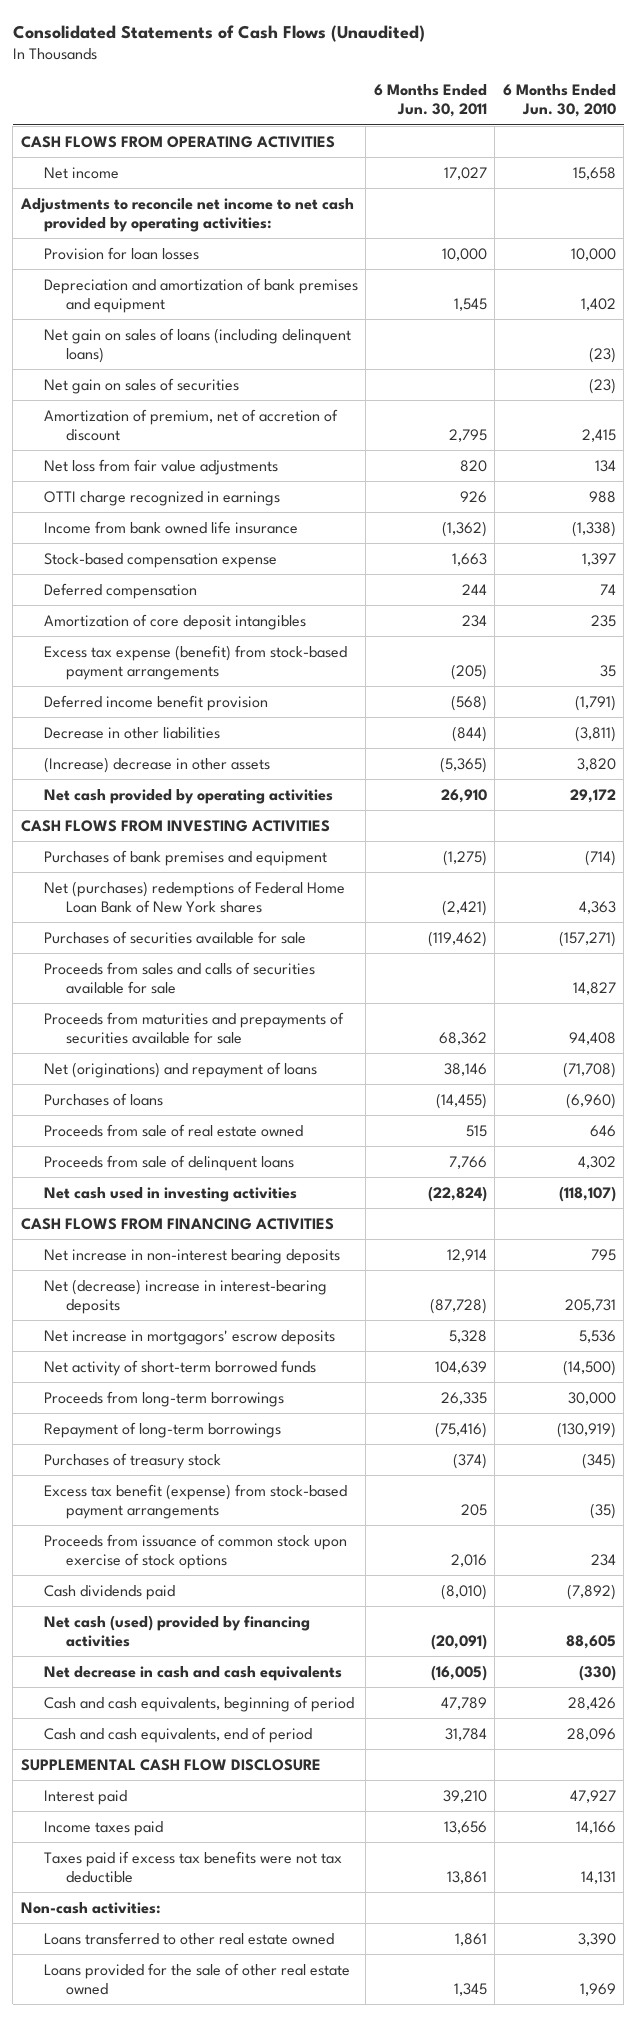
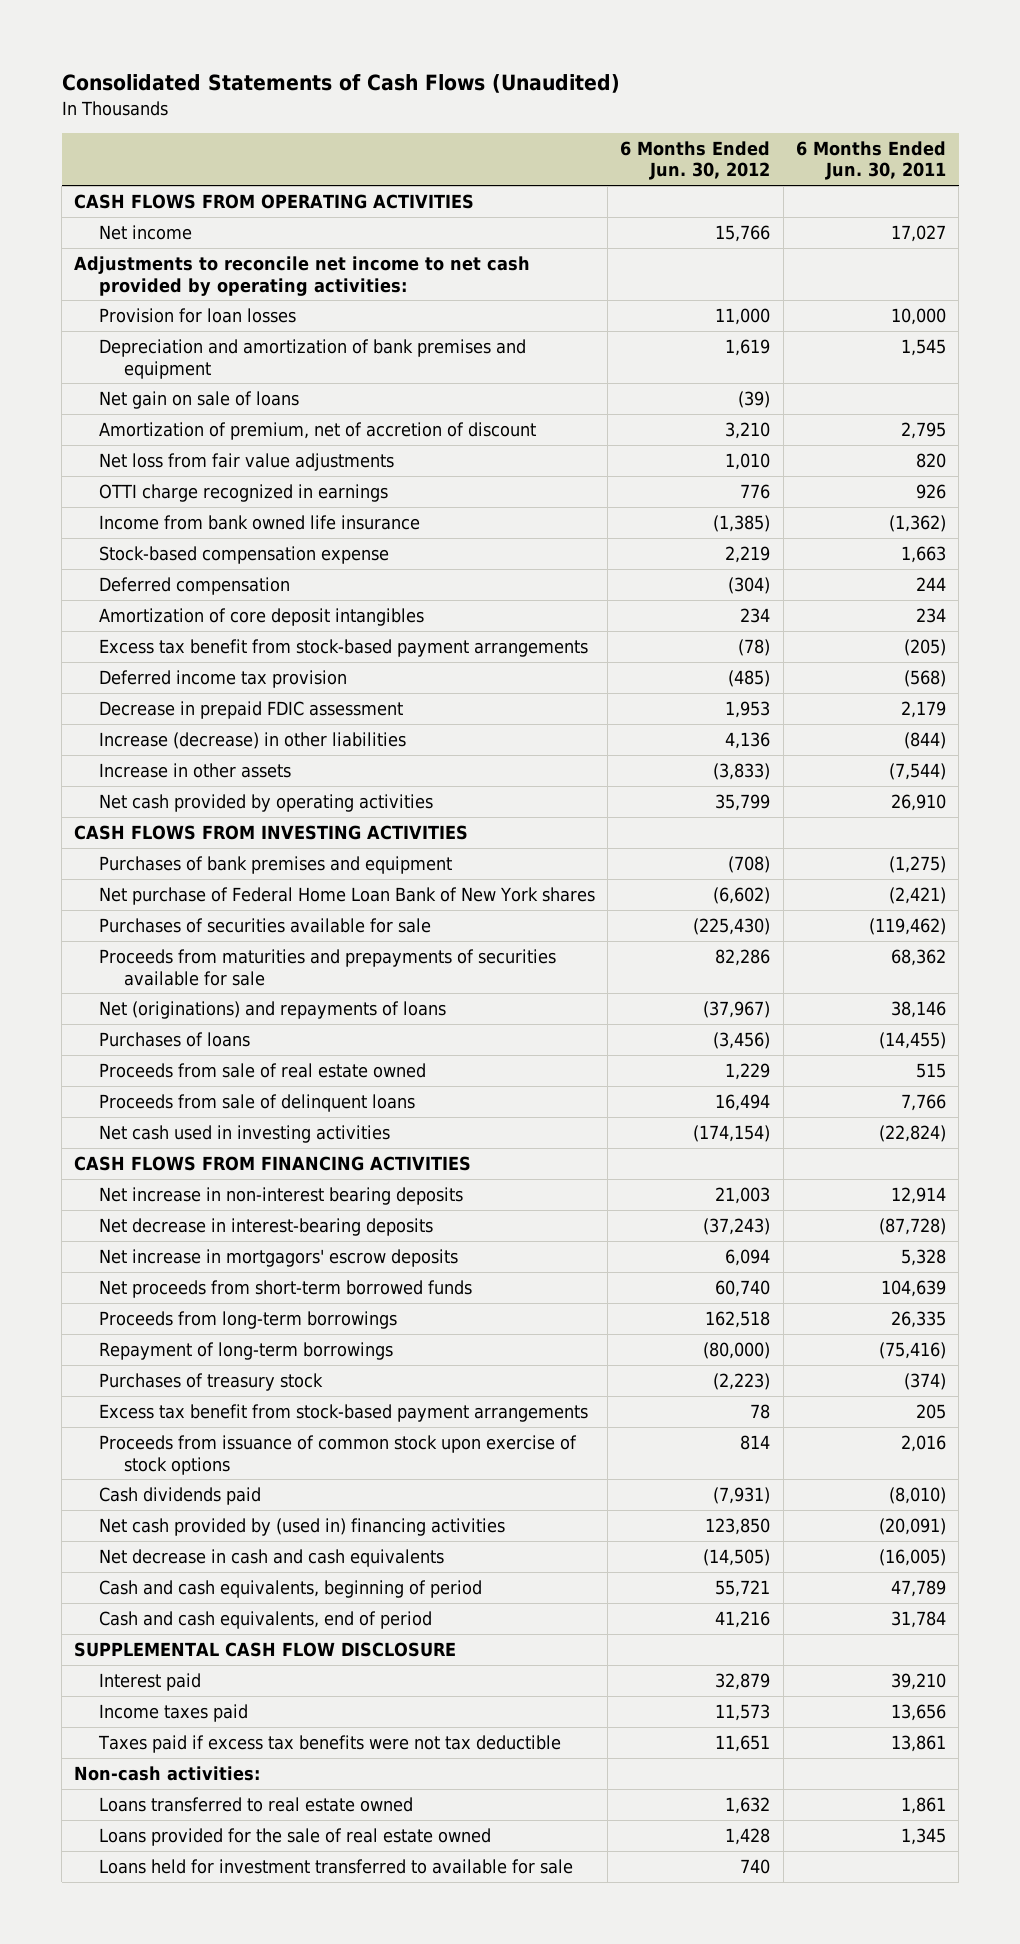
- | 6 Months Ended Jun. 30, 2011 | 6 Months Ended Jun. 30, 2010
+ | 6 Months Ended Jun. 30, 2012 | 6 Months Ended Jun. 30, 2011
- Net gain on sales of loans (including delinquent loans) | | (23)
- Net gain on sales of securities | | (23)
+ Net gain on sale of loans | (39) |
- Excess tax expense (benefit) from stock-based payment arrangements | (205) | 35
- Deferred income benefit provision | (568) | (1,791)
- Decrease in other liabilities | (844) | (3,811)
- (Increase) decrease in other assets | (5,365) | 3,820
+ Excess tax benefit from stock-based payment arrangements | (78) | (205)
+ Deferred income tax provision | (485) | (568)
+ Decrease in prepaid FDIC assessment | 1,953 | 2,179
+ Increase (decrease) in other liabilities | 4,136 | (844)
+ Increase in other assets | (3,833) | (7,544)
- Net (purchases) redemptions of Federal Home Loan Bank of New York shares | (2,421) | 4,363
+ Net purchase of Federal Home Loan Bank of New York shares | (6,602) | (2,421)
- Proceeds from sales and calls of securities available for sale | | 14,827
- Net (originations) and repayment of loans | 38,146 | (71,708)
+ Net (originations) and repayments of loans | (37,967) | 38,146
- Net (decrease) increase in interest-bearing deposits | (87,728) | 205,731
+ Net decrease in interest-bearing deposits | (37,243) | (87,728)
- Net activity of short-term borrowed funds | 104,639 | (14,500)
+ Net proceeds from short-term borrowed funds | 60,740 | 104,639
- Excess tax benefit (expense) from stock-based payment arrangements | 205 | (35)
+ Excess tax benefit from stock-based payment arrangements | 78 | 205
- Net cash (used) provided by financing activities | (20,091) | 88,605
+ Net cash provided by (used in) financing activities | 123,850 | (20,091)
- Loans transferred to other real estate owned | 1,861 | 3,390
- Loans provided for the sale of other real estate owned | 1,345 | 1,969
+ Loans transferred to real estate owned | 1,632 | 1,861
+ Loans provided for the sale of real estate owned | 1,428 | 1,345
+ Loans held for investment transferred to available for sale | 740 |

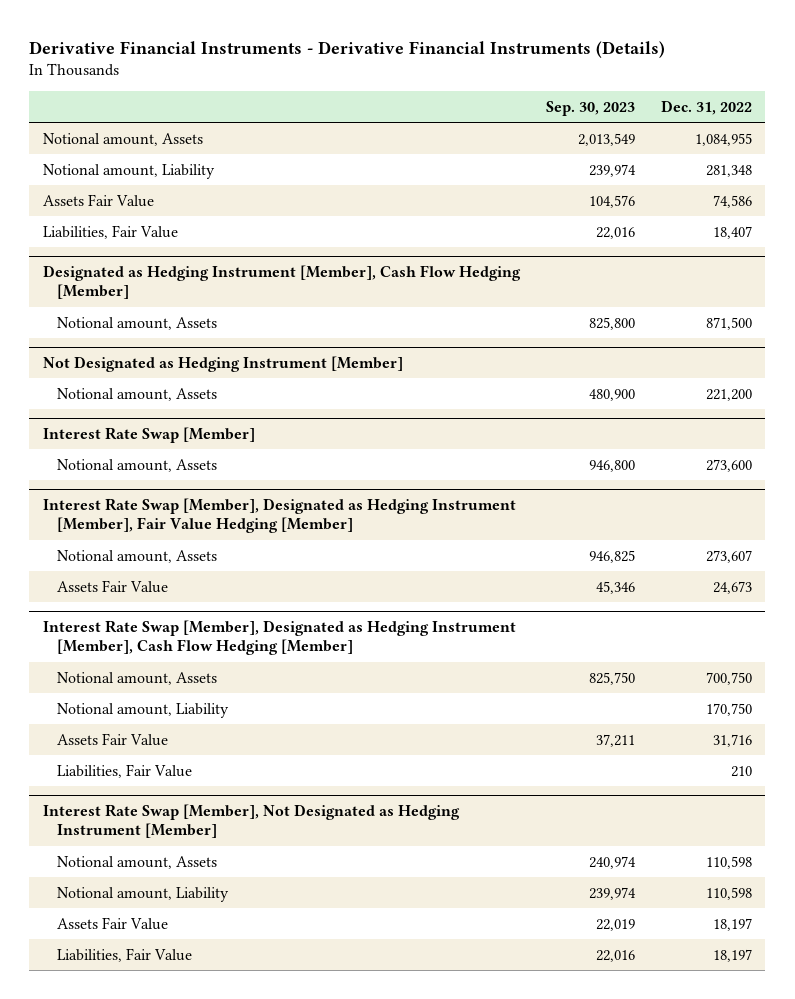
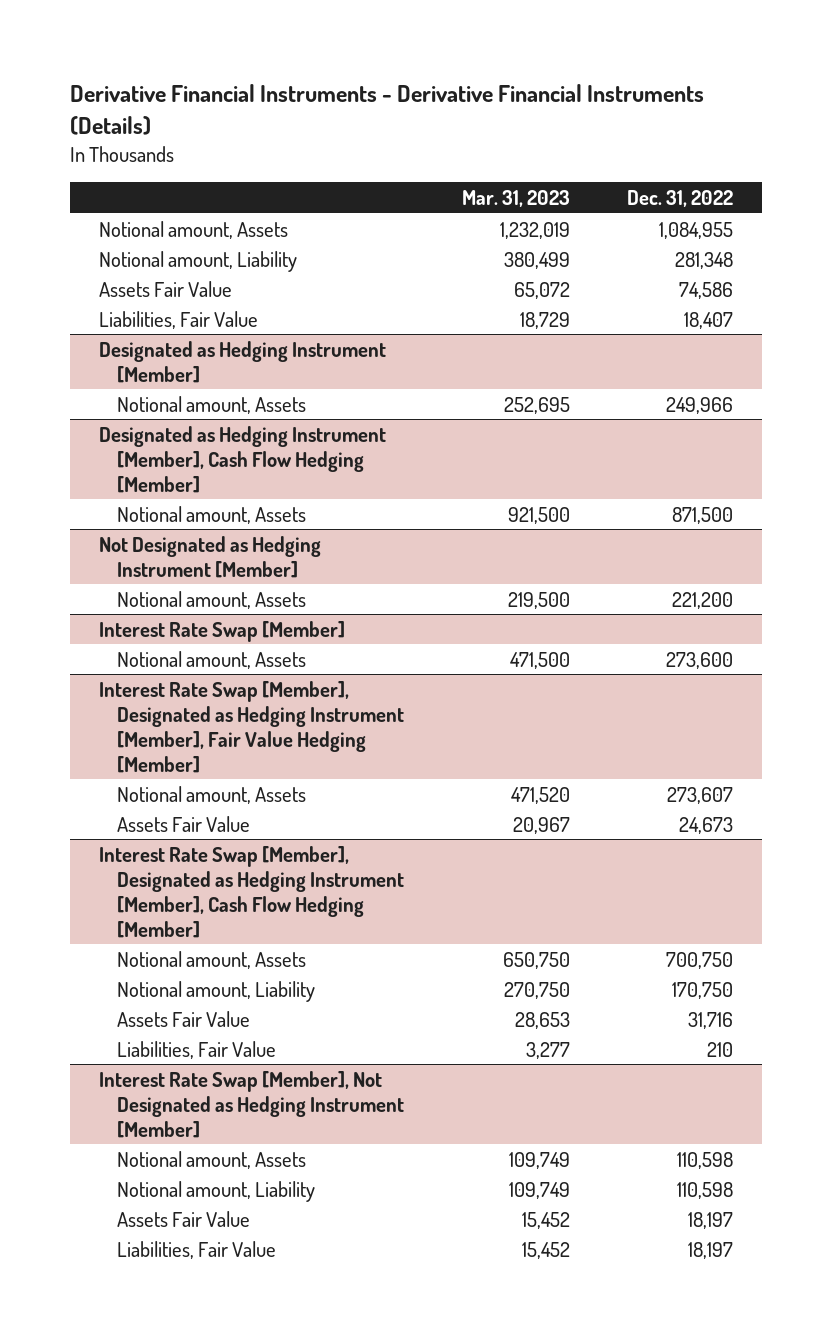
- | Sep. 30, 2023 | Dec. 31, 2022
+ | Mar. 31, 2023 | Dec. 31, 2022
+ Designated as Hedging Instrument [Member]
+ Notional amount, Assets | 252,695 | 249,966

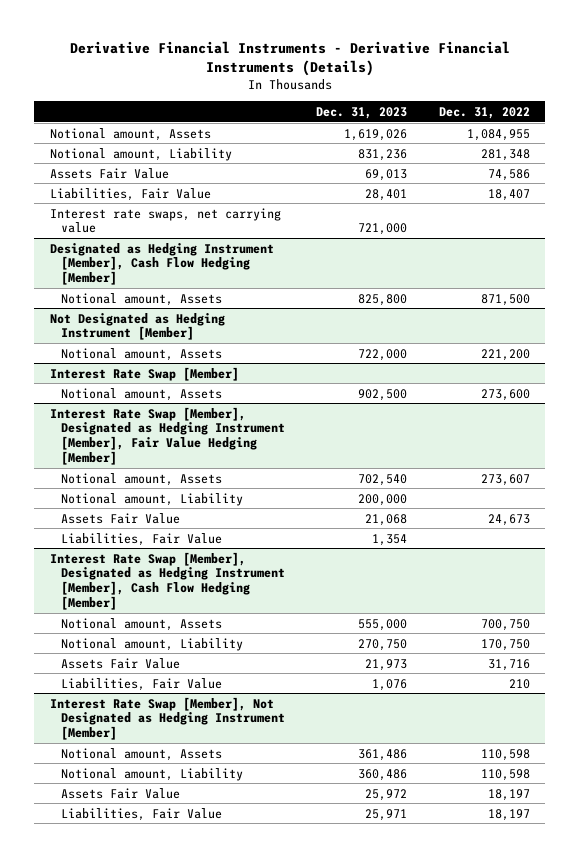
- | Mar. 31, 2023 | Dec. 31, 2022
+ | Dec. 31, 2023 | Dec. 31, 2022
- Designated as Hedging Instrument [Member]
- Notional amount, Assets | 252,695 | 249,966
+ Interest rate swaps, net carrying value | 721,000 |
@ Interest Rate Swap [Member], Designated as Hedging Instrument [Member], Fair Value Hedging [Member]
+ Notional amount, Liability | 200,000 |
+ Liabilities, Fair Value | 1,354 |

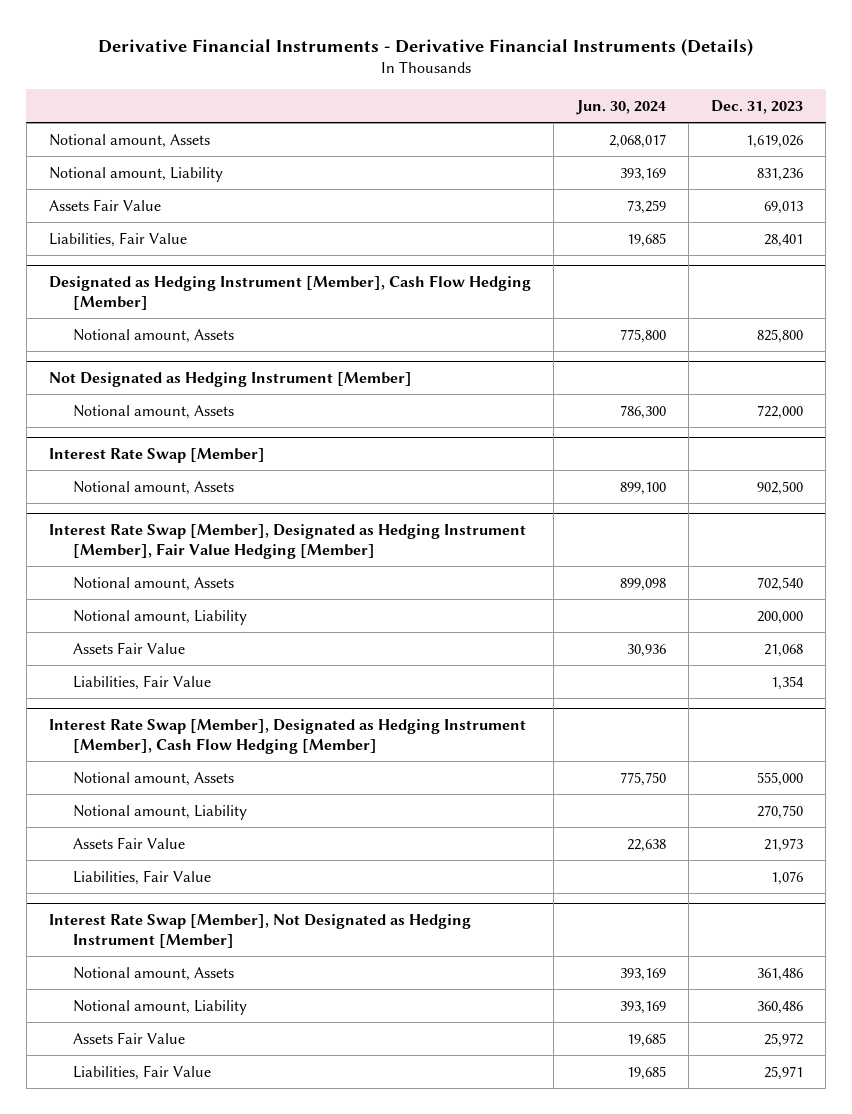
- | Dec. 31, 2023 | Dec. 31, 2022
+ | Jun. 30, 2024 | Dec. 31, 2023
- Interest rate swaps, net carrying value | 721,000 |

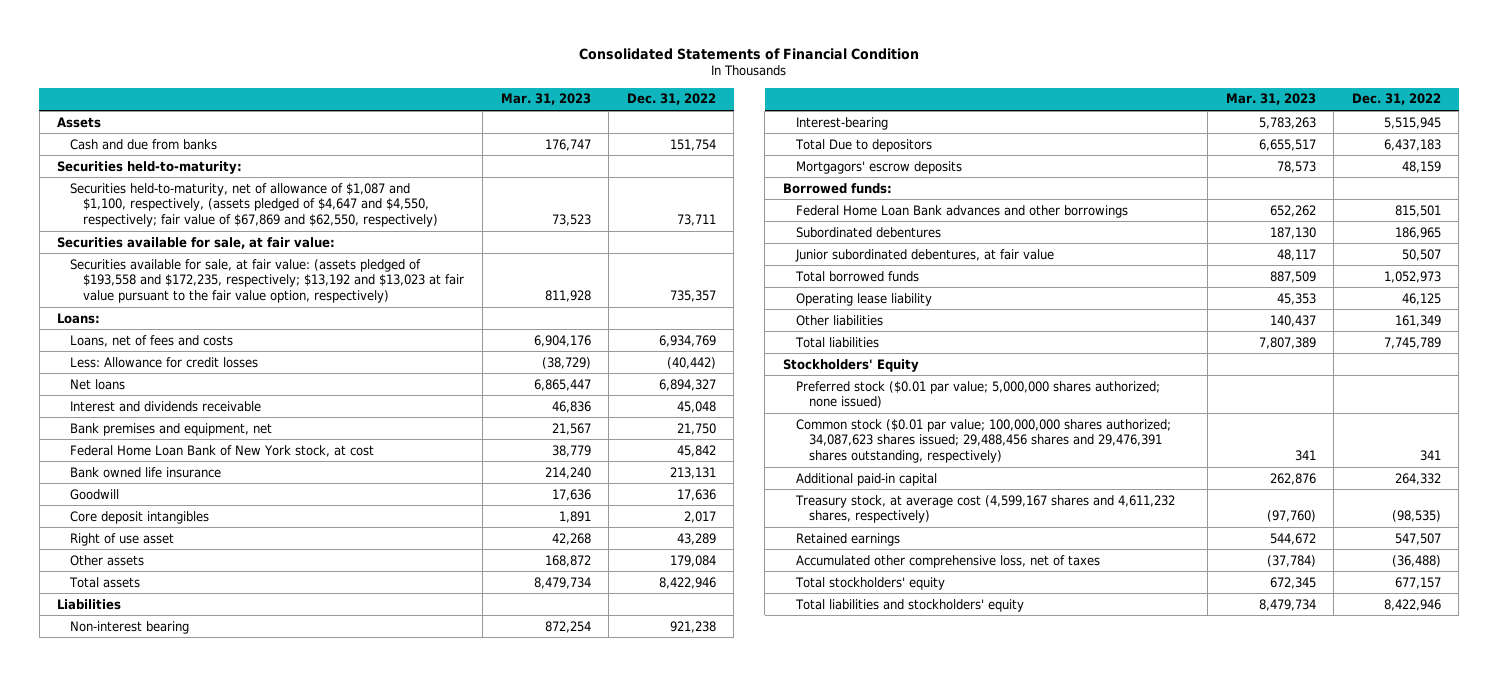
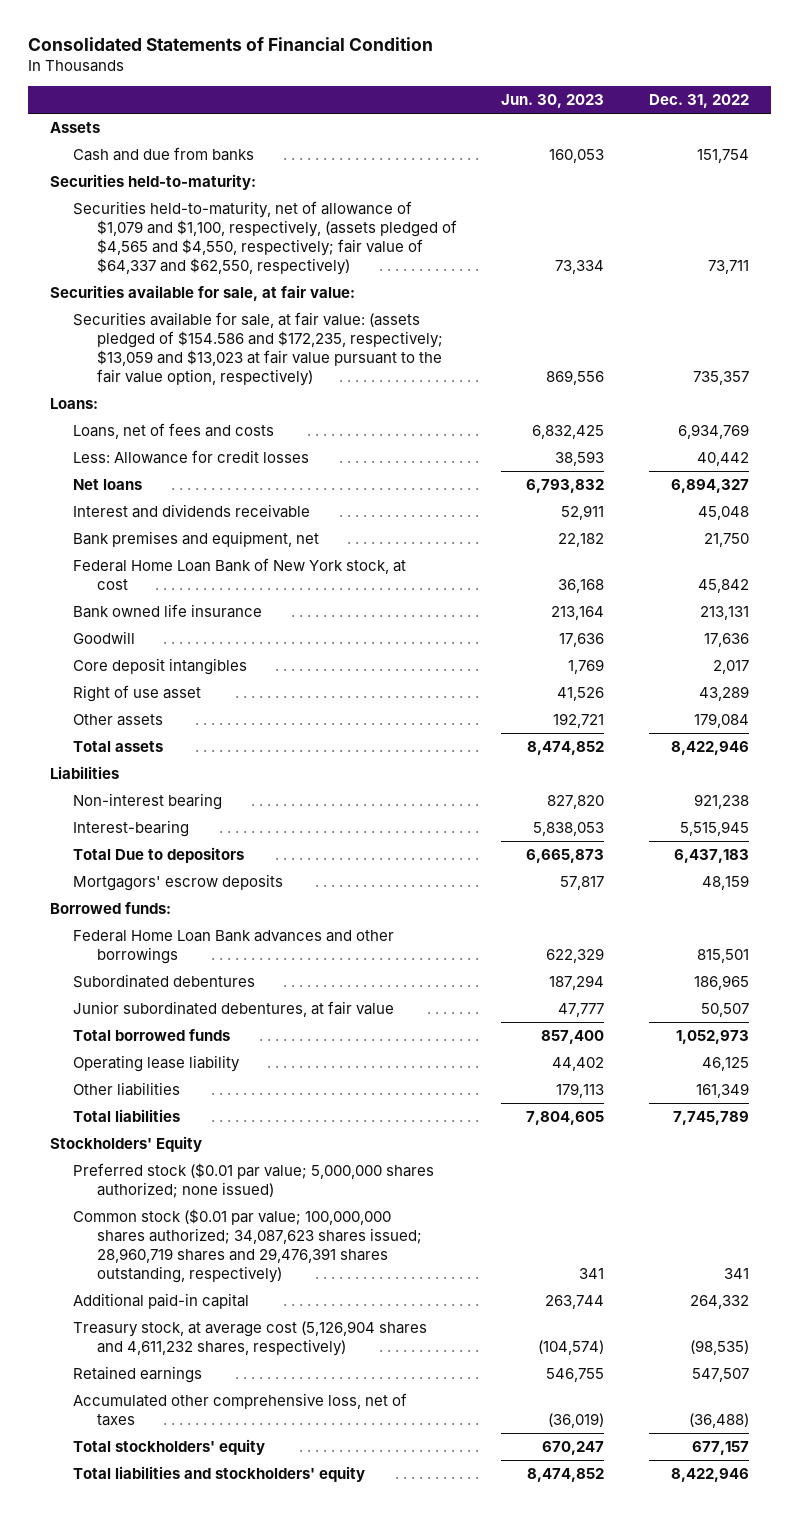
- | Mar. 31, 2023 | Dec. 31, 2022
+ | Jun. 30, 2023 | Dec. 31, 2022
- Securities held-to-maturity, net of allowance of $1,087 and $1,100, respectively, (assets pledged of $4,647 and $4,550, respectively; fair value of $67,869 and $62,550, respectively) | 73,523 | 73,711
+ Securities held-to-maturity, net of allowance of $1,079 and $1,100, respectively, (assets pledged of $4,565 and $4,550, respectively; fair value of $64,337 and $62,550, respectively) | 73,334 | 73,711
- Securities available for sale, at fair value: (assets pledged of $193,558 and $172,235, respectively; $13,192 and $13,023 at fair value pursuant to the fair value option, respectively) | 811,928 | 735,357
+ Securities available for sale, at fair value: (assets pledged of $154.586 and $172,235, respectively; $13,059 and $13,023 at fair value pursuant to the fair value option, respectively) | 869,556 | 735,357
- Less: Allowance for credit losses | (38,729) | (40,442)
+ Less: Allowance for credit losses | 38,593 | 40,442
- Common stock ($0.01 par value; 100,000,000 shares authorized; 34,087,623 shares issued; 29,488,456 shares and 29,476,391 shares outstanding, respectively) | 341 | 341
+ Common stock ($0.01 par value; 100,000,000 shares authorized; 34,087,623 shares issued; 28,960,719 shares and 29,476,391 shares outstanding, respectively) | 341 | 341
- Treasury stock, at average cost (4,599,167 shares and 4,611,232 shares, respectively) | (97,760) | (98,535)
+ Treasury stock, at average cost (5,126,904 shares and 4,611,232 shares, respectively) | (104,574) | (98,535)

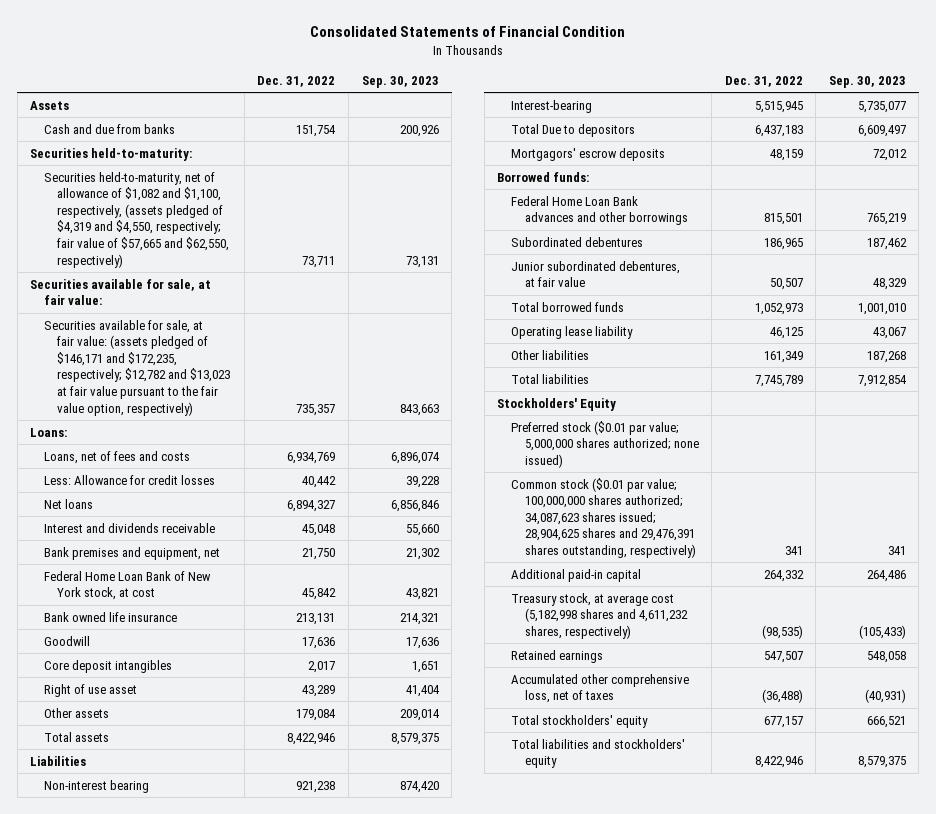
- | Jun. 30, 2023 | Dec. 31, 2022
+ | Dec. 31, 2022 | Sep. 30, 2023
- Securities held-to-maturity, net of allowance of $1,079 and $1,100, respectively, (assets pledged of $4,565 and $4,550, respectively; fair value of $64,337 and $62,550, respectively) | 73,334 | 73,711
+ Securities held-to-maturity, net of allowance of $1,082 and $1,100, respectively, (assets pledged of $4,319 and $4,550, respectively; fair value of $57,665 and $62,550, respectively) | 73,711 | 73,131
- Securities available for sale, at fair value: (assets pledged of $154.586 and $172,235, respectively; $13,059 and $13,023 at fair value pursuant to the fair value option, respectively) | 869,556 | 735,357
+ Securities available for sale, at fair value: (assets pledged of $146,171 and $172,235, respectively; $12,782 and $13,023 at fair value pursuant to the fair value option, respectively) | 735,357 | 843,663
- Common stock ($0.01 par value; 100,000,000 shares authorized; 34,087,623 shares issued; 28,960,719 shares and 29,476,391 shares outstanding, respectively) | 341 | 341
+ Common stock ($0.01 par value; 100,000,000 shares authorized; 34,087,623 shares issued; 28,904,625 shares and 29,476,391 shares outstanding, respectively) | 341 | 341
- Treasury stock, at average cost (5,126,904 shares and 4,611,232 shares, respectively) | (104,574) | (98,535)
+ Treasury stock, at average cost (5,182,998 shares and 4,611,232 shares, respectively) | (98,535) | (105,433)

